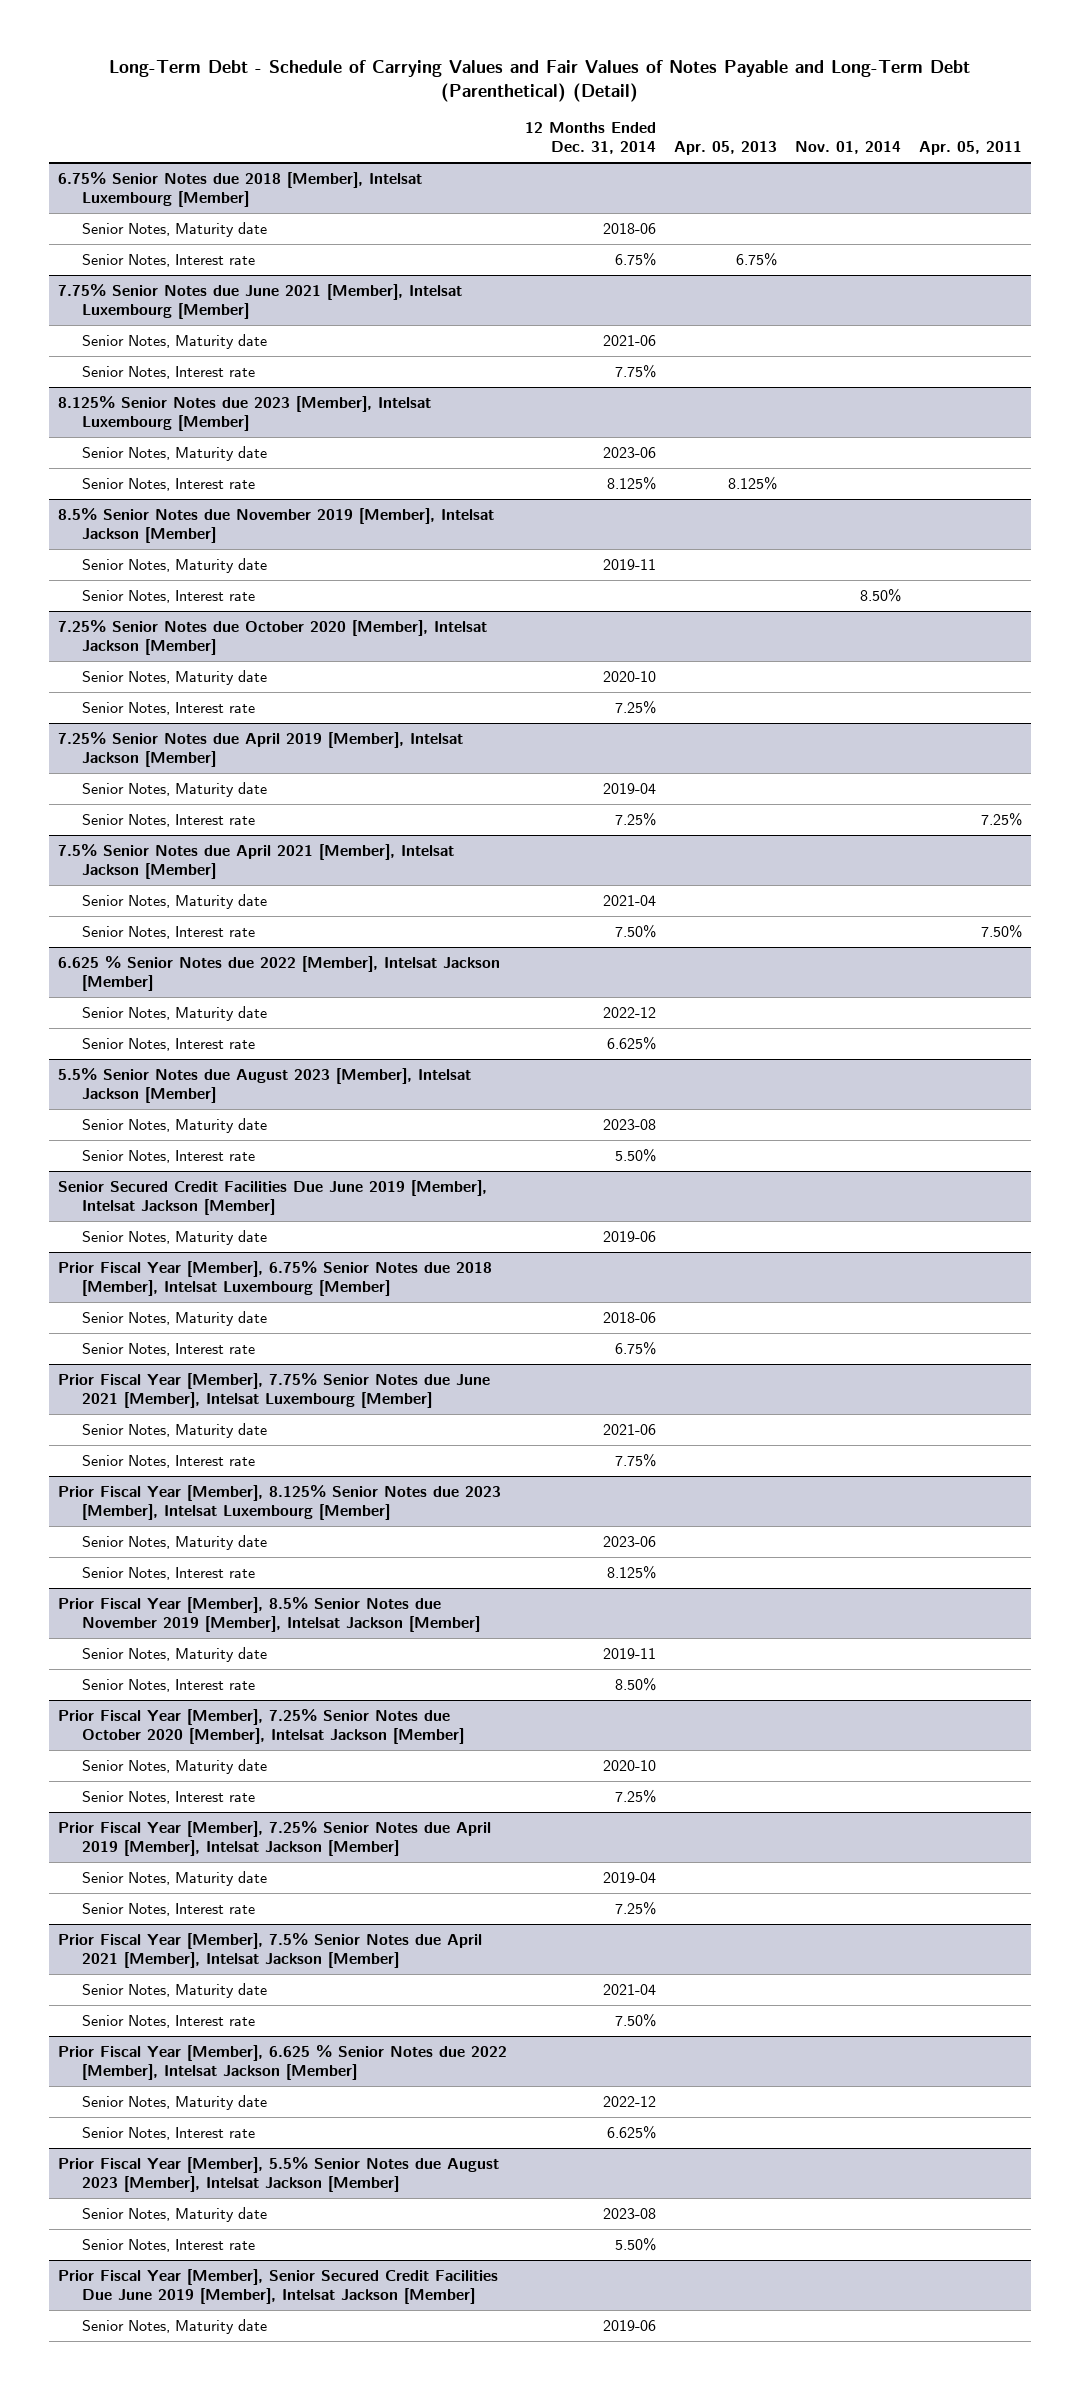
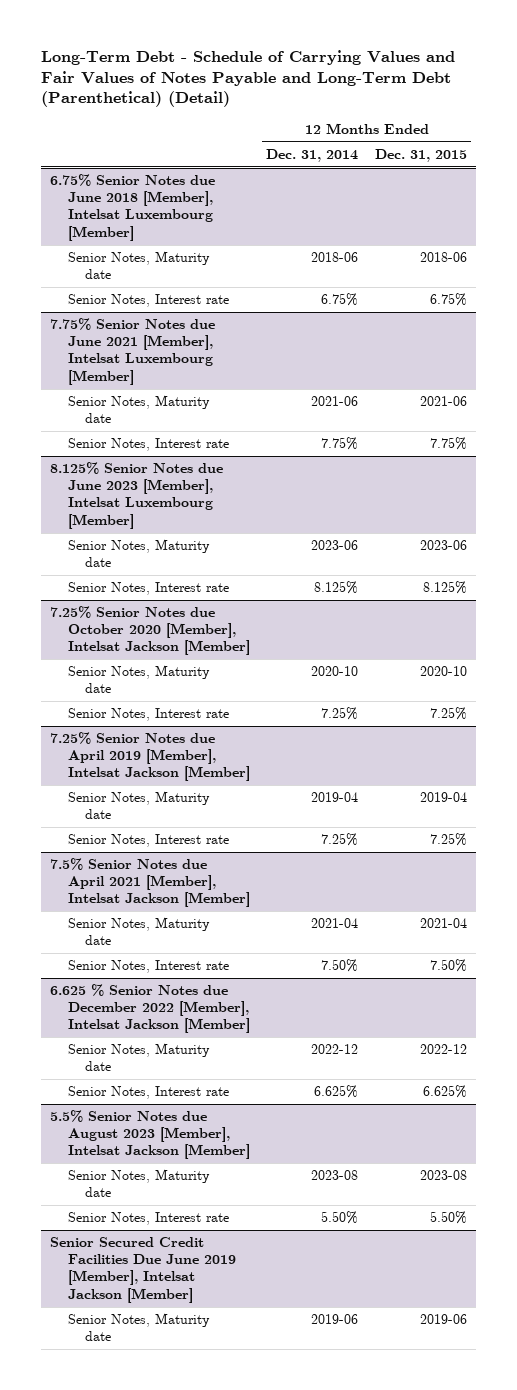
- | 12 Months Ended Dec. 31, 2014 | Apr. 05, 2013 | Nov. 01, 2014 | Apr. 05, 2011
+ | 12 Months Ended Dec. 31, 2014 | 12 Months Ended Dec. 31, 2015
- 6.75% Senior Notes due 2018 [Member], Intelsat Luxembourg [Member]
+ 6.75% Senior Notes due June 2018 [Member], Intelsat Luxembourg [Member]
- 8.125% Senior Notes due 2023 [Member], Intelsat Luxembourg [Member]
+ 8.125% Senior Notes due June 2023 [Member], Intelsat Luxembourg [Member]
- 8.5% Senior Notes due November 2019 [Member], Intelsat Jackson [Member]
- Senior Notes, Maturity date | 2019-11 | | |
- Senior Notes, Interest rate | | | 8.50% |
- 6.625 % Senior Notes due 2022 [Member], Intelsat Jackson [Member]
+ 6.625 % Senior Notes due December 2022 [Member], Intelsat Jackson [Member]
- Prior Fiscal Year [Member], 6.75% Senior Notes due 2018 [Member], Intelsat Luxembourg [Member]
- Senior Notes, Maturity date | 2018-06 | | |
- Senior Notes, Interest rate | 6.75% | | |
- Prior Fiscal Year [Member], 7.75% Senior Notes due June 2021 [Member], Intelsat Luxembourg [Member]
- Senior Notes, Maturity date | 2021-06 | | |
- Senior Notes, Interest rate | 7.75% | | |
- Prior Fiscal Year [Member], 8.125% Senior Notes due 2023 [Member], Intelsat Luxembourg [Member]
- Senior Notes, Maturity date | 2023-06 | | |
- Senior Notes, Interest rate | 8.125% | | |
- Prior Fiscal Year [Member], 8.5% Senior Notes due November 2019 [Member], Intelsat Jackson [Member]
- Senior Notes, Maturity date | 2019-11 | | |
- Senior Notes, Interest rate | 8.50% | | |
- Prior Fiscal Year [Member], 7.25% Senior Notes due October 2020 [Member], Intelsat Jackson [Member]
- Senior Notes, Maturity date | 2020-10 | | |
- Senior Notes, Interest rate | 7.25% | | |
- Prior Fiscal Year [Member], 7.25% Senior Notes due April 2019 [Member], Intelsat Jackson [Member]
- Senior Notes, Maturity date | 2019-04 | | |
- Senior Notes, Interest rate | 7.25% | | |
- Prior Fiscal Year [Member], 7.5% Senior Notes due April 2021 [Member], Intelsat Jackson [Member]
- Senior Notes, Maturity date | 2021-04 | | |
- Senior Notes, Interest rate | 7.50% | | |
- Prior Fiscal Year [Member], 6.625 % Senior Notes due 2022 [Member], Intelsat Jackson [Member]
- Senior Notes, Maturity date | 2022-12 | | |
- Senior Notes, Interest rate | 6.625% | | |
- Prior Fiscal Year [Member], 5.5% Senior Notes due August 2023 [Member], Intelsat Jackson [Member]
- Senior Notes, Maturity date | 2023-08 | | |
- Senior Notes, Interest rate | 5.50% | | |
- Prior Fiscal Year [Member], Senior Secured Credit Facilities Due June 2019 [Member], Intelsat Jackson [Member]
- Senior Notes, Maturity date | 2019-06 | | |

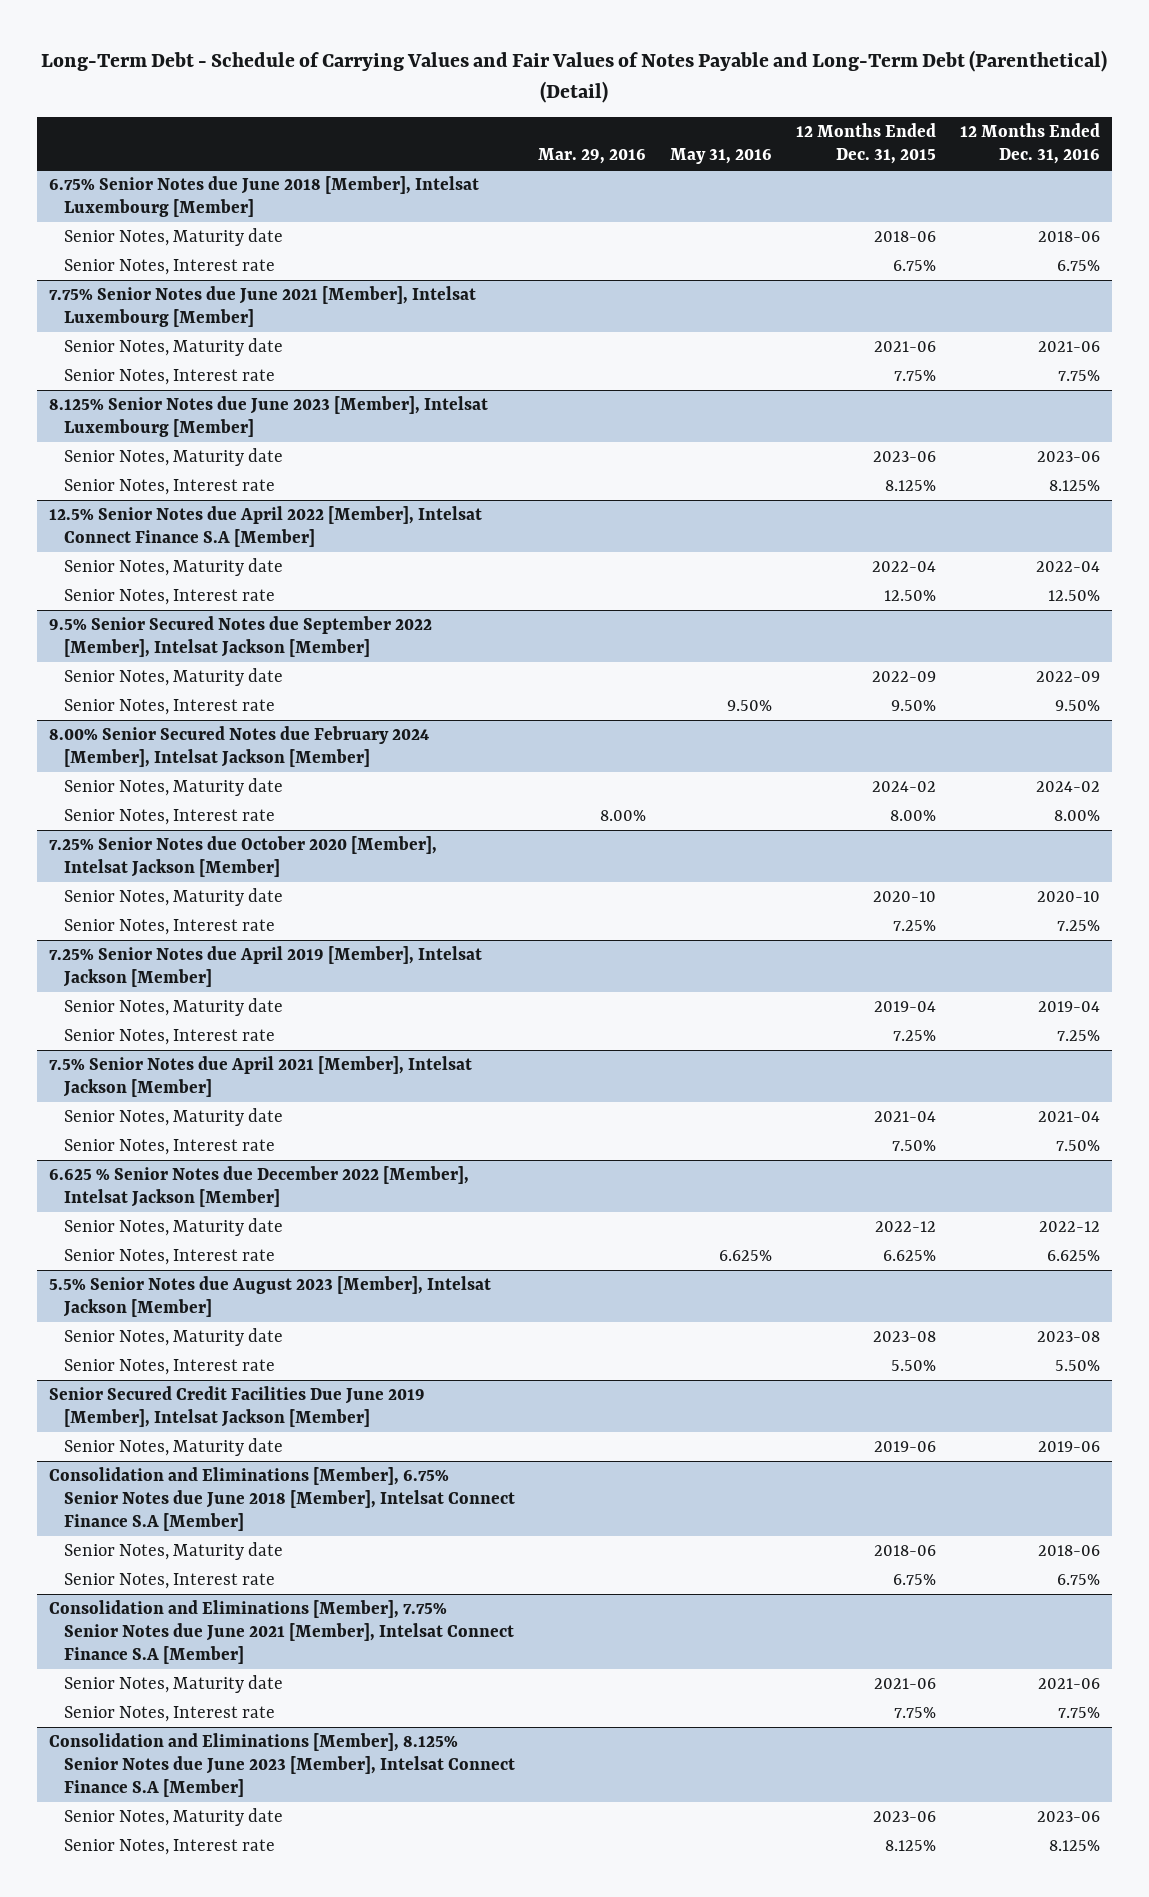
- | 12 Months Ended Dec. 31, 2014 | 12 Months Ended Dec. 31, 2015
+ | Mar. 29, 2016 | May 31, 2016 | 12 Months Ended Dec. 31, 2015 | 12 Months Ended Dec. 31, 2016
+ 12.5% Senior Notes due April 2022 [Member], Intelsat Connect Finance S.A [Member]
+ Senior Notes, Maturity date | | | 2022-04 | 2022-04
+ Senior Notes, Interest rate | | | 12.50% | 12.50%
+ 9.5% Senior Secured Notes due September 2022 [Member], Intelsat Jackson [Member]
+ Senior Notes, Maturity date | | | 2022-09 | 2022-09
+ Senior Notes, Interest rate | | 9.50% | 9.50% | 9.50%
+ 8.00% Senior Secured Notes due February 2024 [Member], Intelsat Jackson [Member]
+ Senior Notes, Maturity date | | | 2024-02 | 2024-02
+ Senior Notes, Interest rate | 8.00% | | 8.00% | 8.00%
+ Consolidation and Eliminations [Member], 6.75% Senior Notes due June 2018 [Member], Intelsat Connect Finance S.A [Member]
+ Senior Notes, Maturity date | | | 2018-06 | 2018-06
+ Senior Notes, Interest rate | | | 6.75% | 6.75%
+ Consolidation and Eliminations [Member], 7.75% Senior Notes due June 2021 [Member], Intelsat Connect Finance S.A [Member]
+ Senior Notes, Maturity date | | | 2021-06 | 2021-06
+ Senior Notes, Interest rate | | | 7.75% | 7.75%
+ Consolidation and Eliminations [Member], 8.125% Senior Notes due June 2023 [Member], Intelsat Connect Finance S.A [Member]
+ Senior Notes, Maturity date | | | 2023-06 | 2023-06
+ Senior Notes, Interest rate | | | 8.125% | 8.125%

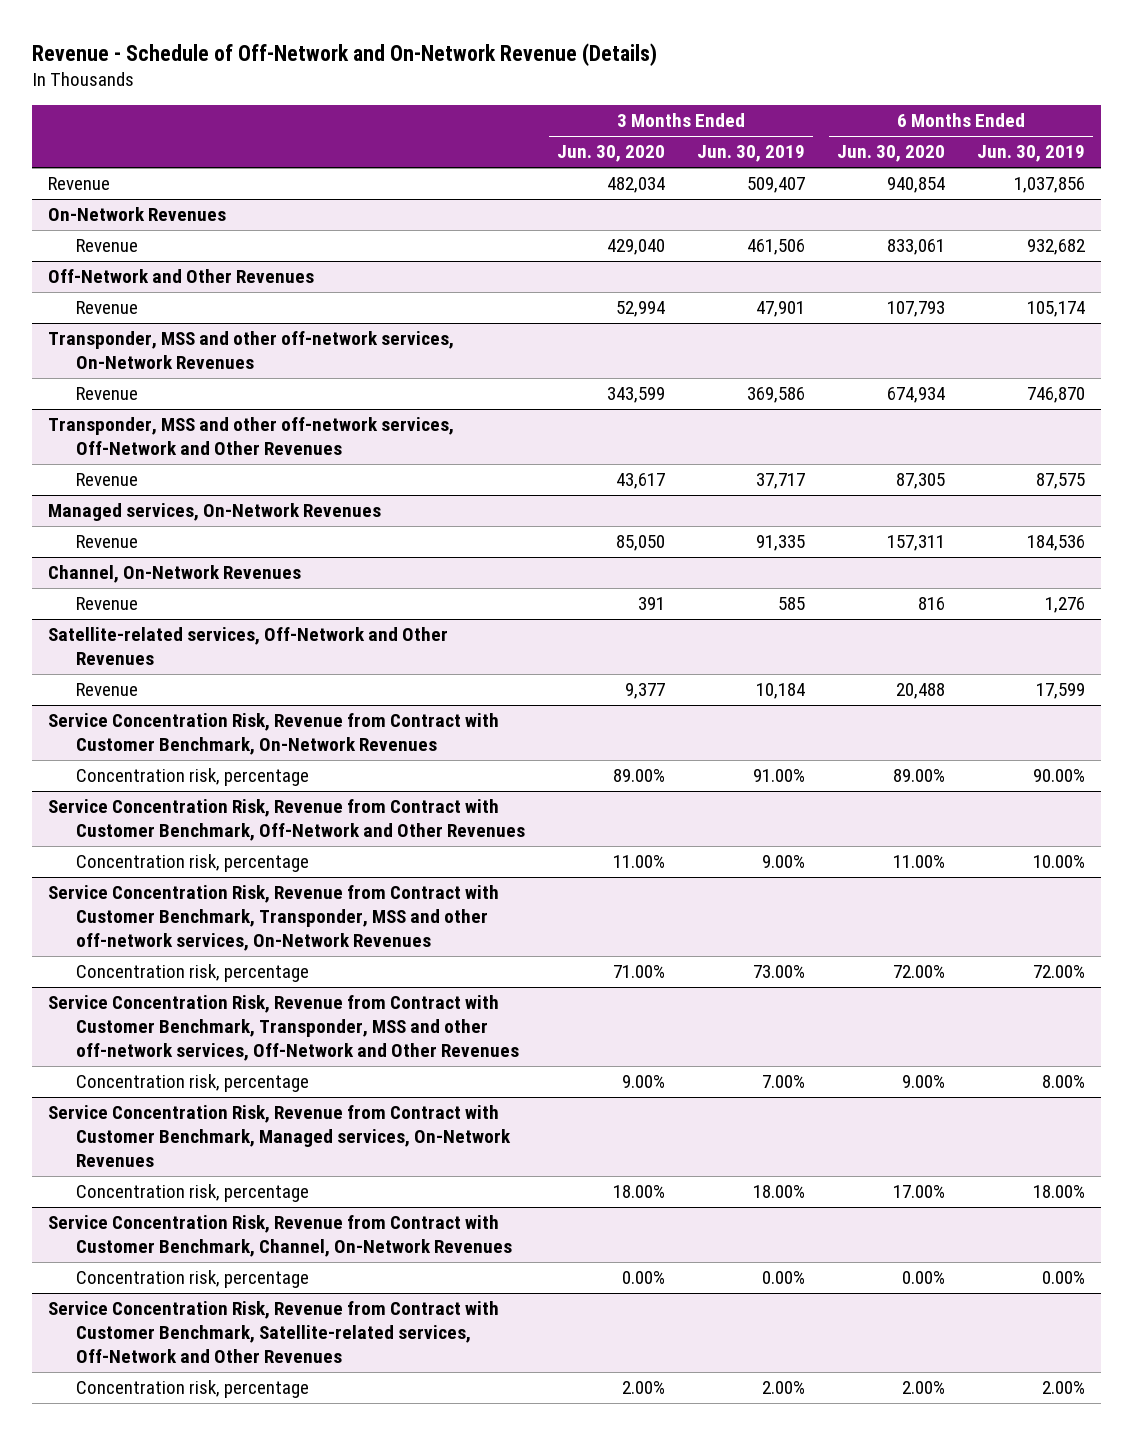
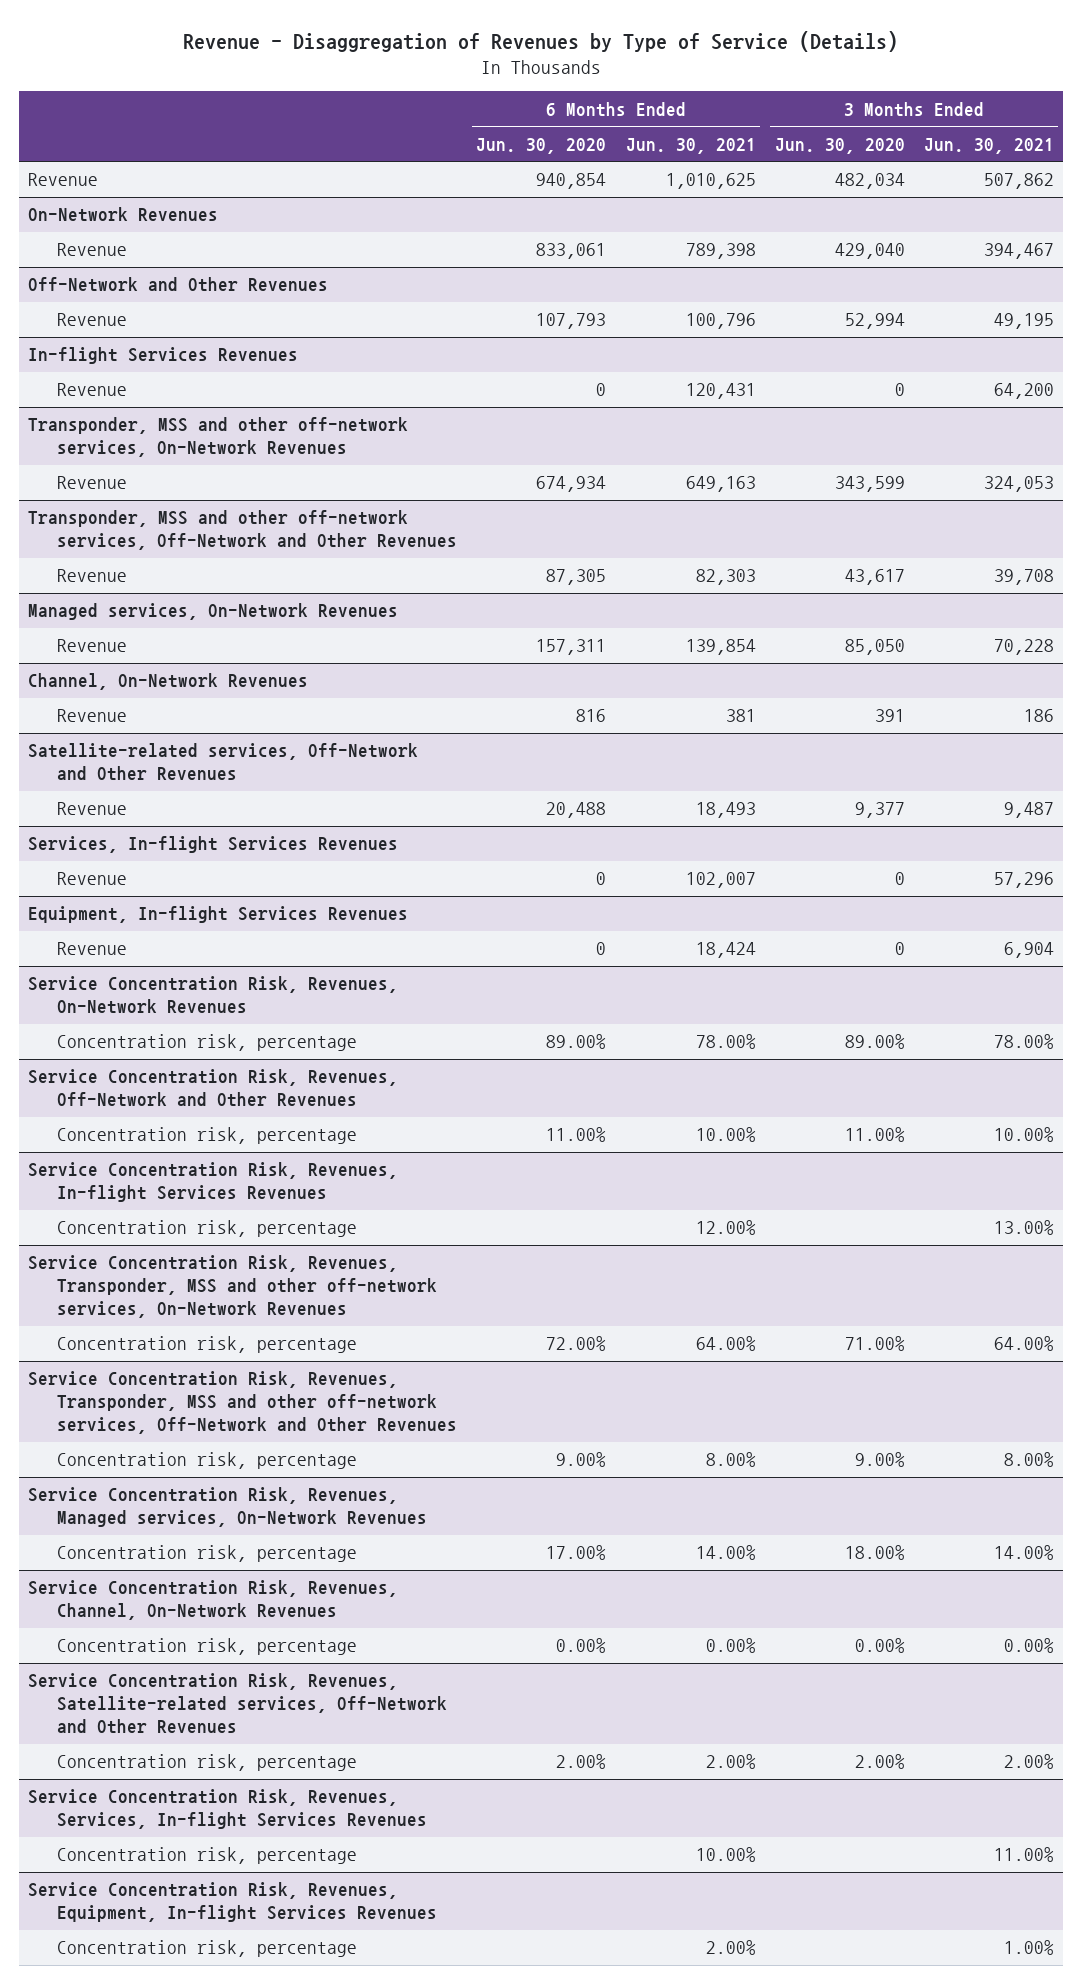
- Revenue - Schedule of Off-Network and On-Network Revenue (Details)
+ Revenue - Disaggregation of Revenues by Type of Service (Details)
- | 3 Months Ended Jun. 30, 2020 | 3 Months Ended Jun. 30, 2019 | 6 Months Ended Jun. 30, 2020 | 6 Months Ended Jun. 30, 2019
+ | 6 Months Ended Jun. 30, 2020 | 6 Months Ended Jun. 30, 2021 | 3 Months Ended Jun. 30, 2020 | 3 Months Ended Jun. 30, 2021
+ In-flight Services Revenues
+ Revenue | 0 | 120,431 | 0 | 64,200
- Service Concentration Risk, Revenue from Contract with Customer Benchmark, On-Network Revenues
+ Services, In-flight Services Revenues
+ Revenue | 0 | 102,007 | 0 | 57,296
+ Equipment, In-flight Services Revenues
+ Revenue | 0 | 18,424 | 0 | 6,904
+ Service Concentration Risk, Revenues, On-Network Revenues
- Service Concentration Risk, Revenue from Contract with Customer Benchmark, Off-Network and Other Revenues
+ Service Concentration Risk, Revenues, Off-Network and Other Revenues
- Service Concentration Risk, Revenue from Contract with Customer Benchmark, Transponder, MSS and other off-network services, On-Network Revenues
+ Service Concentration Risk, Revenues, In-flight Services Revenues
+ Concentration risk, percentage | | 12.00% | | 13.00%
+ Service Concentration Risk, Revenues, Transponder, MSS and other off-network services, On-Network Revenues
- Service Concentration Risk, Revenue from Contract with Customer Benchmark, Transponder, MSS and other off-network services, Off-Network and Other Revenues
+ Service Concentration Risk, Revenues, Transponder, MSS and other off-network services, Off-Network and Other Revenues
- Service Concentration Risk, Revenue from Contract with Customer Benchmark, Managed services, On-Network Revenues
+ Service Concentration Risk, Revenues, Managed services, On-Network Revenues
- Service Concentration Risk, Revenue from Contract with Customer Benchmark, Channel, On-Network Revenues
+ Service Concentration Risk, Revenues, Channel, On-Network Revenues
- Service Concentration Risk, Revenue from Contract with Customer Benchmark, Satellite-related services, Off-Network and Other Revenues
+ Service Concentration Risk, Revenues, Satellite-related services, Off-Network and Other Revenues
+ Service Concentration Risk, Revenues, Services, In-flight Services Revenues
+ Concentration risk, percentage | | 10.00% | | 11.00%
+ Service Concentration Risk, Revenues, Equipment, In-flight Services Revenues
+ Concentration risk, percentage | | 2.00% | | 1.00%

